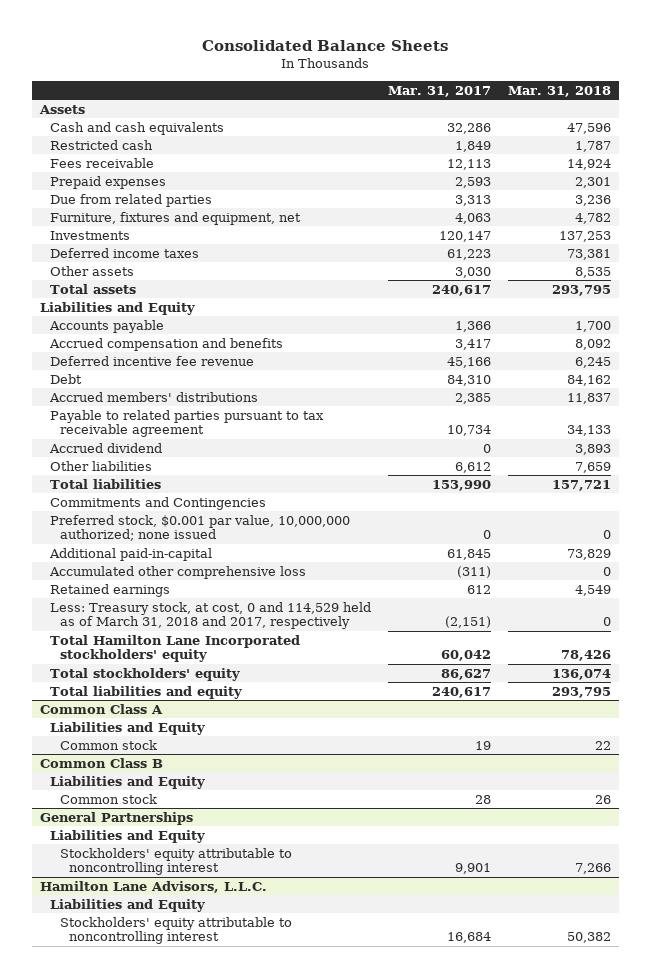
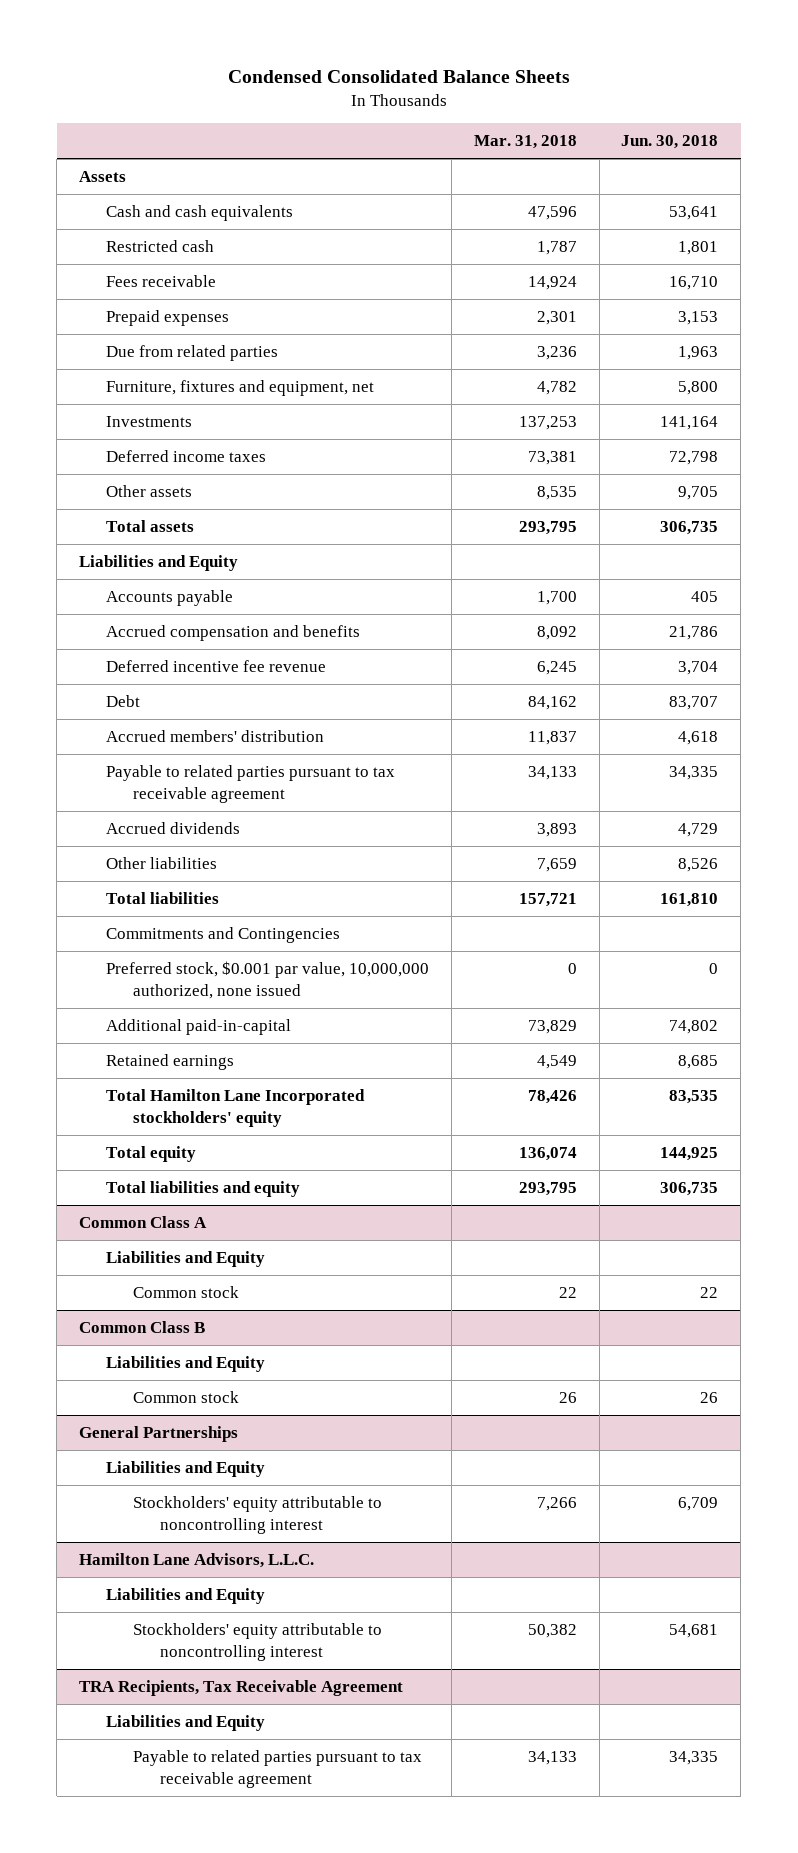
- Consolidated Balance Sheets
+ Condensed Consolidated Balance Sheets
- | Mar. 31, 2017 | Mar. 31, 2018
+ | Mar. 31, 2018 | Jun. 30, 2018
- Accrued members' distributions | 2,385 | 11,837
+ Accrued members' distribution | 11,837 | 4,618
- Accrued dividend | 0 | 3,893
+ Accrued dividends | 3,893 | 4,729
- Preferred stock, $0.001 par value, 10,000,000 authorized; none issued | 0 | 0
+ Preferred stock, $0.001 par value, 10,000,000 authorized, none issued | 0 | 0
- Accumulated other comprehensive loss | (311) | 0
- Less: Treasury stock, at cost, 0 and 114,529 held as of March 31, 2018 and 2017, respectively | (2,151) | 0
- Total stockholders' equity | 86,627 | 136,074
+ Total equity | 136,074 | 144,925
+ TRA Recipients, Tax Receivable Agreement
+ Liabilities and Equity
+ Payable to related parties pursuant to tax receivable agreement | 34,133 | 34,335

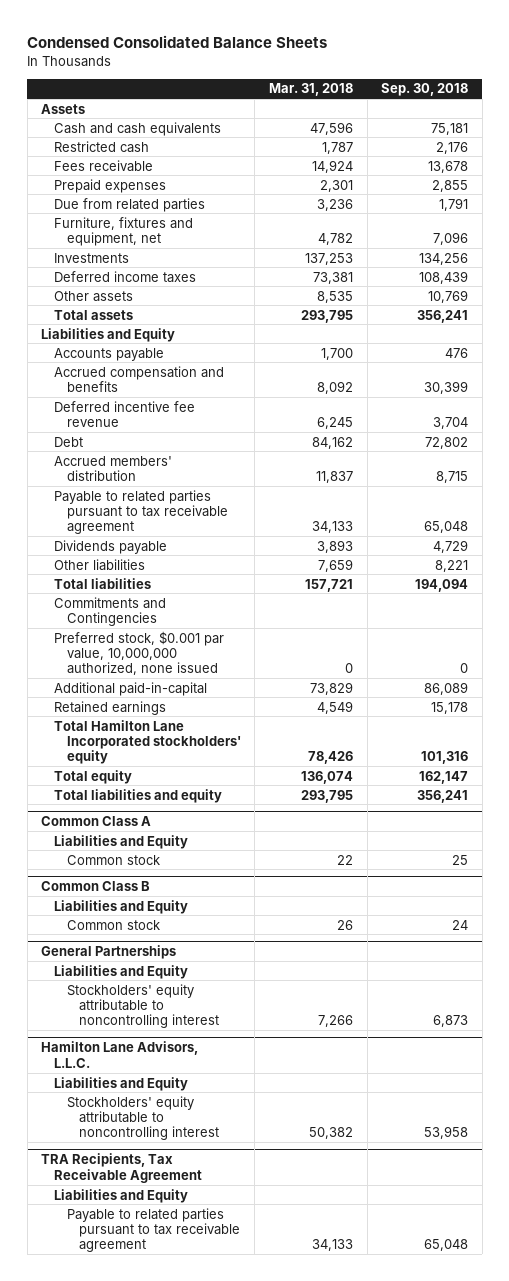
- | Mar. 31, 2018 | Jun. 30, 2018
+ | Mar. 31, 2018 | Sep. 30, 2018
- Accrued dividends | 3,893 | 4,729
+ Dividends payable | 3,893 | 4,729

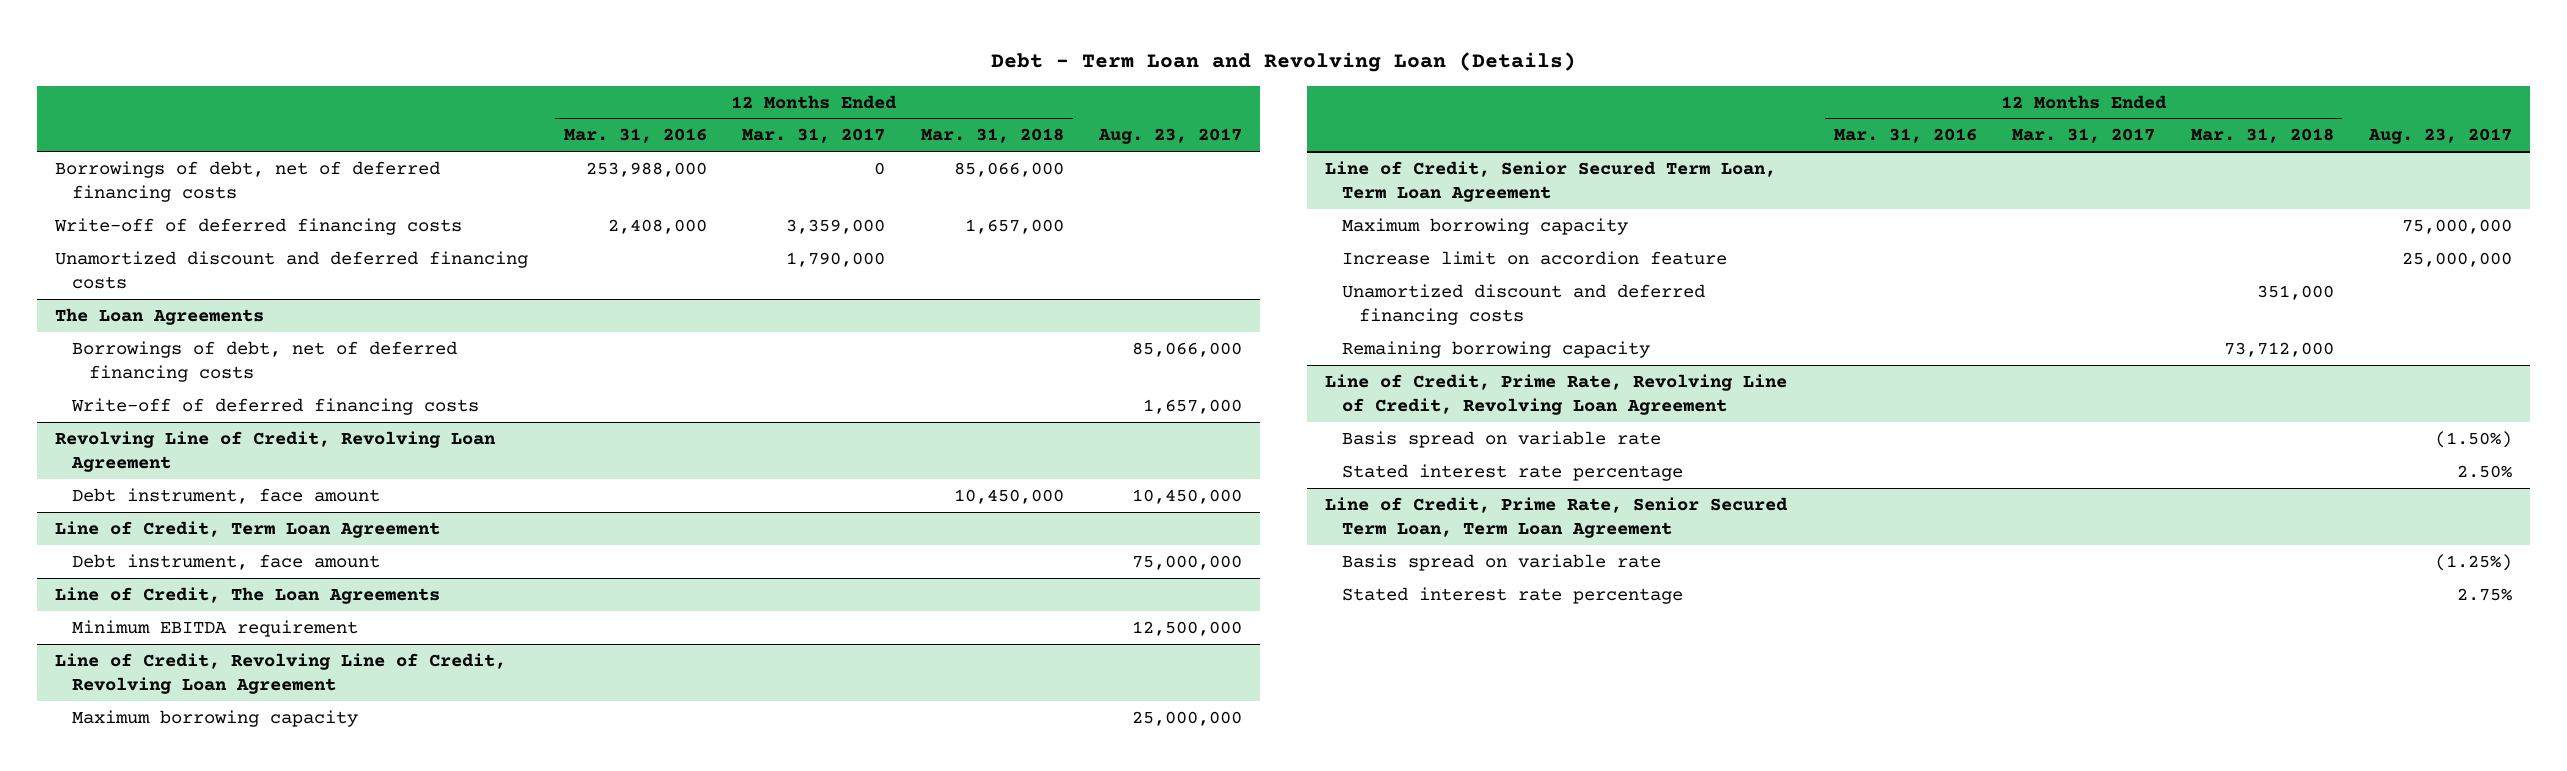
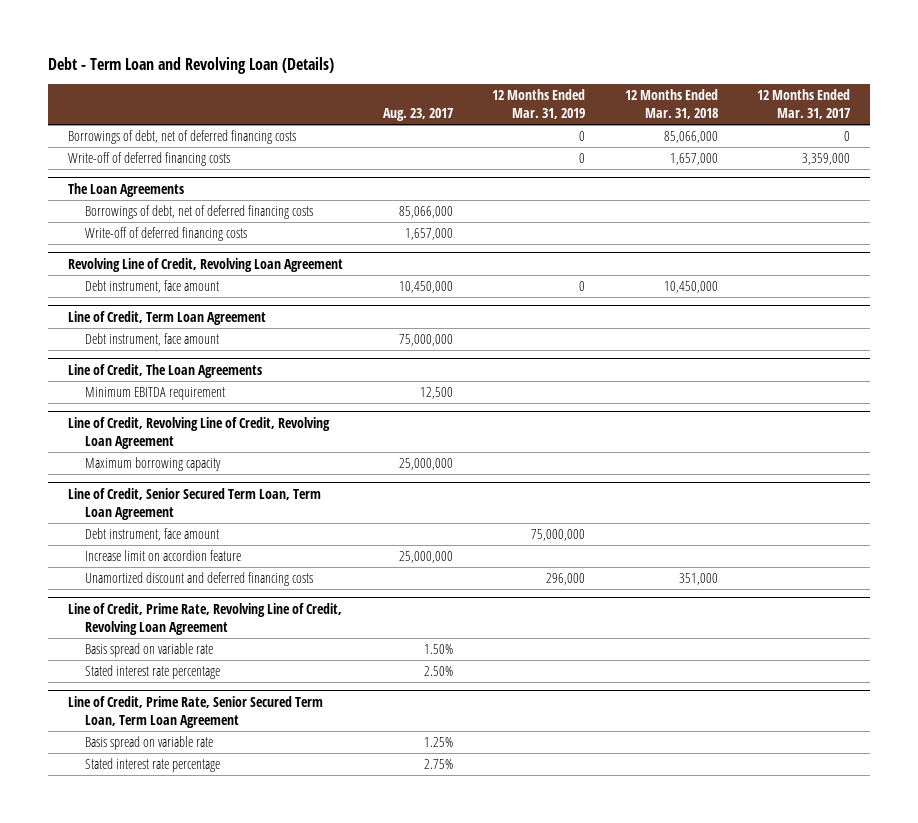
- | 12 Months Ended Mar. 31, 2016 | 12 Months Ended Mar. 31, 2017 | 12 Months Ended Mar. 31, 2018 | Aug. 23, 2017
+ | Aug. 23, 2017 | 12 Months Ended Mar. 31, 2019 | 12 Months Ended Mar. 31, 2018 | 12 Months Ended Mar. 31, 2017
- Unamortized discount and deferred financing costs | | 1,790,000 | |
@ Line of Credit, The Loan Agreements
- Minimum EBITDA requirement | | | | 12,500,000
+ Minimum EBITDA requirement | 12,500 | | |
@ Line of Credit, Senior Secured Term Loan, Term Loan Agreement
- Maximum borrowing capacity | | | | 75,000,000
+ Debt instrument, face amount | | 75,000,000 | |
- Remaining borrowing capacity | | | 73,712,000 |
@ Line of Credit, Prime Rate, Revolving Line of Credit, Revolving Loan Agreement
- Basis spread on variable rate | | | | (1.50%)
+ Basis spread on variable rate | 1.50% | | |
@ Line of Credit, Prime Rate, Senior Secured Term Loan, Term Loan Agreement
- Basis spread on variable rate | | | | (1.25%)
+ Basis spread on variable rate | 1.25% | | |

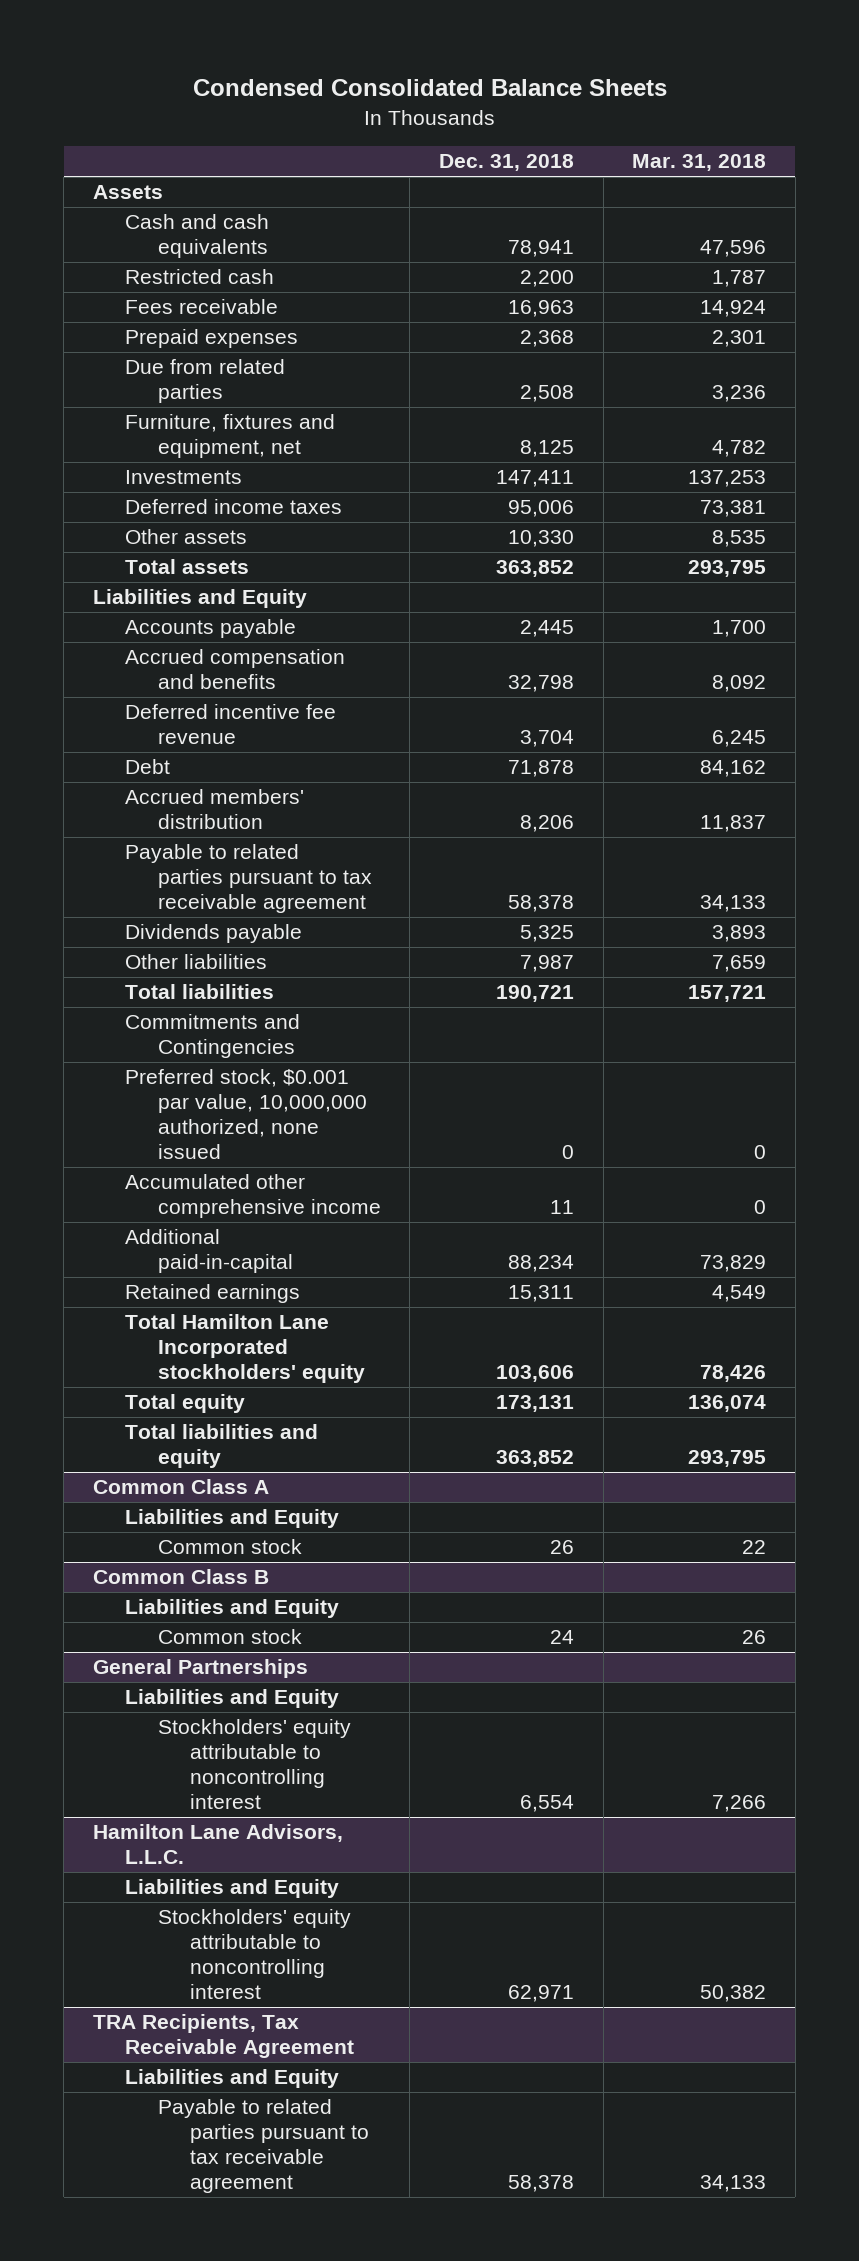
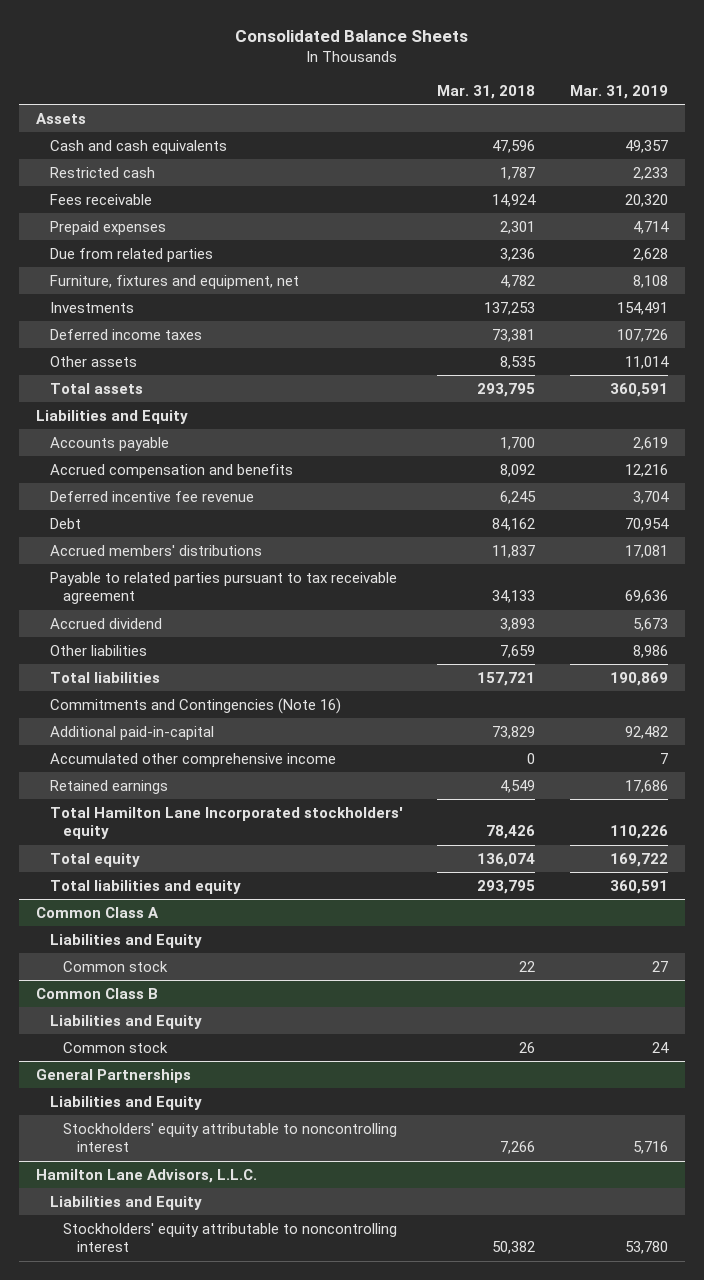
- Condensed Consolidated Balance Sheets
+ Consolidated Balance Sheets
- | Dec. 31, 2018 | Mar. 31, 2018
+ | Mar. 31, 2018 | Mar. 31, 2019
- Accrued members' distribution | 8,206 | 11,837
+ Accrued members' distributions | 11,837 | 17,081
- Dividends payable | 5,325 | 3,893
+ Accrued dividend | 3,893 | 5,673
- Commitments and Contingencies
- Preferred stock, $0.001 par value, 10,000,000 authorized, none issued | 0 | 0
+ Commitments and Contingencies (Note 16)
moved down: Accumulated other comprehensive income | 0 | 7
- TRA Recipients, Tax Receivable Agreement
- Liabilities and Equity
- Payable to related parties pursuant to tax receivable agreement | 58,378 | 34,133

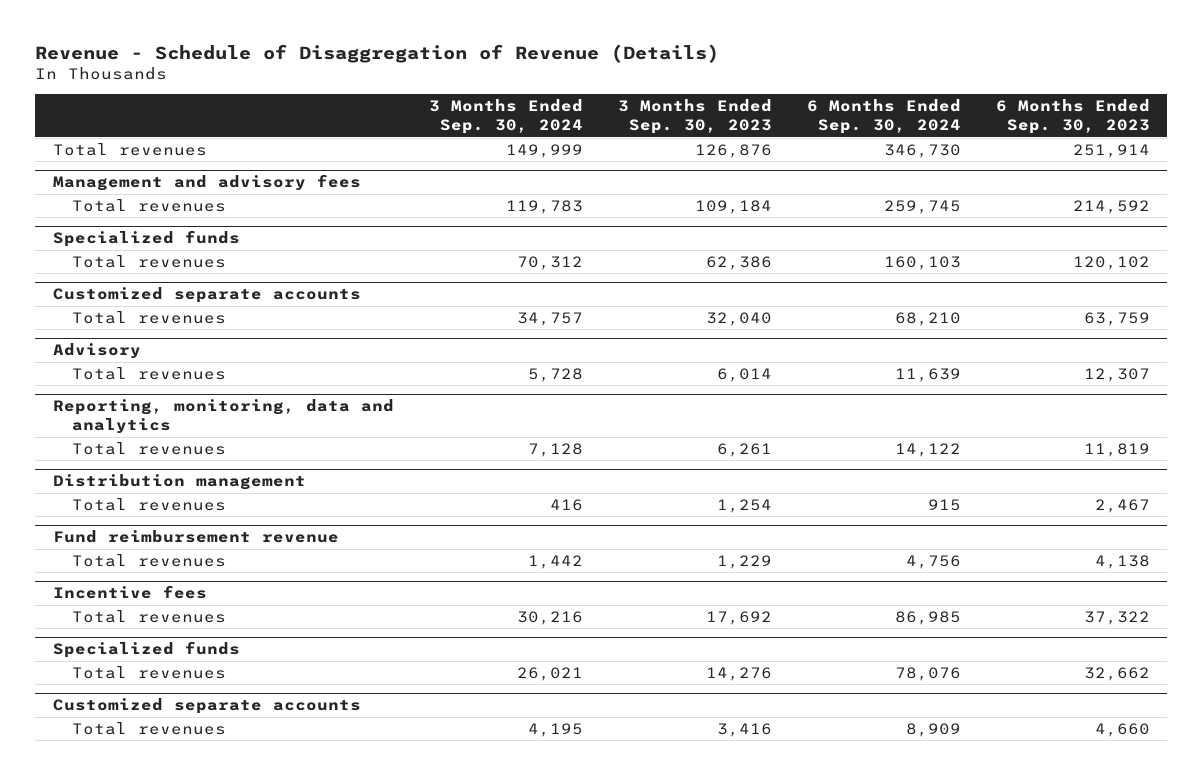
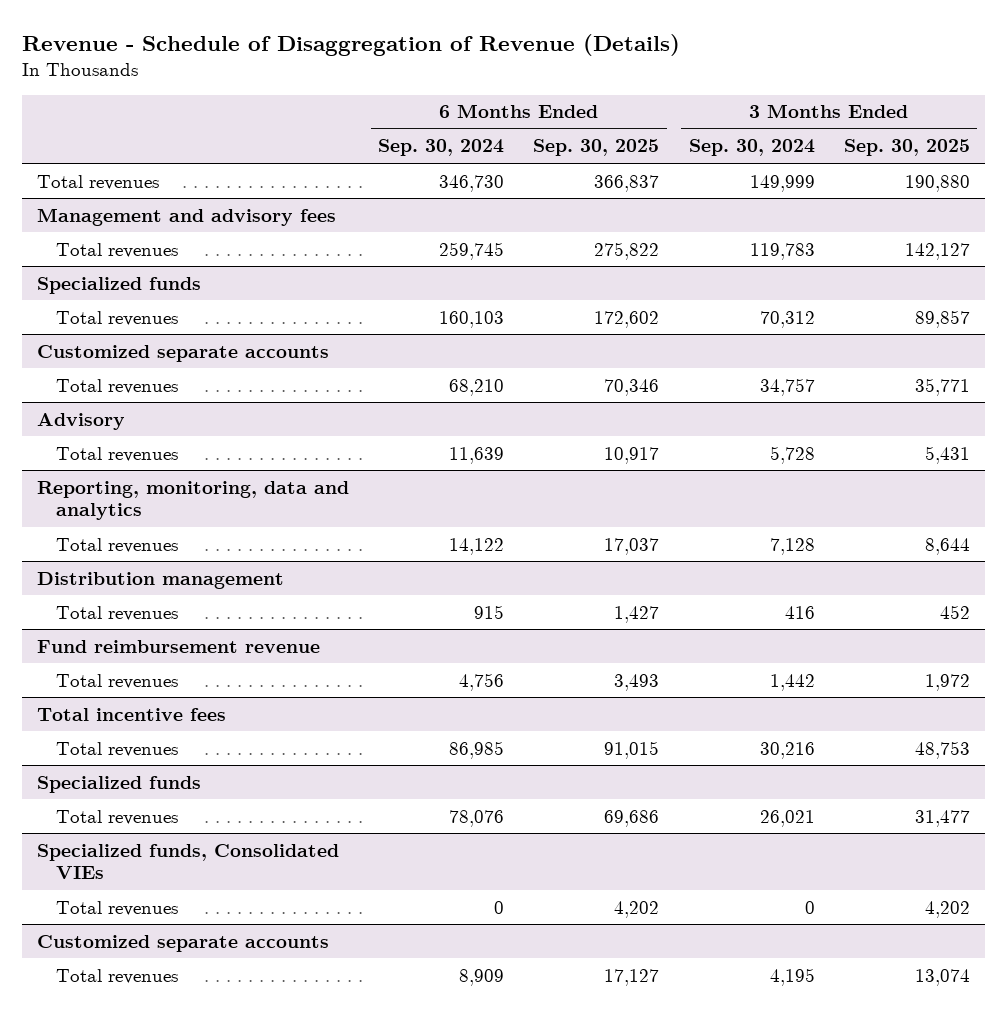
- | 3 Months Ended Sep. 30, 2024 | 3 Months Ended Sep. 30, 2023 | 6 Months Ended Sep. 30, 2024 | 6 Months Ended Sep. 30, 2023
+ | 6 Months Ended Sep. 30, 2024 | 6 Months Ended Sep. 30, 2025 | 3 Months Ended Sep. 30, 2024 | 3 Months Ended Sep. 30, 2025
- Incentive fees
+ Total incentive fees
+ Specialized funds, Consolidated VIEs
+ Total revenues | 0 | 4,202 | 0 | 4,202

